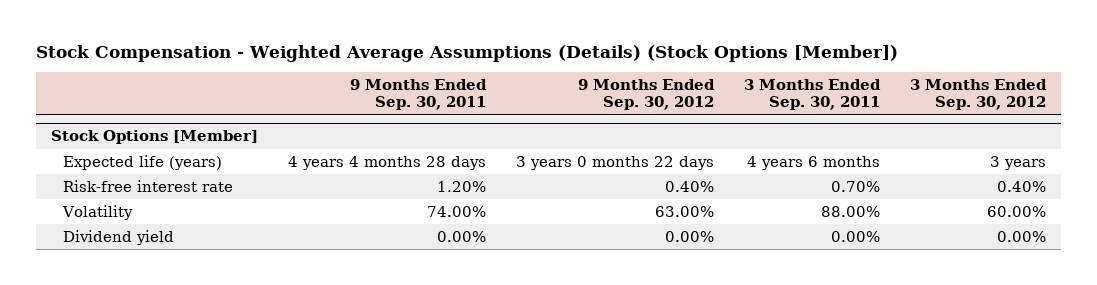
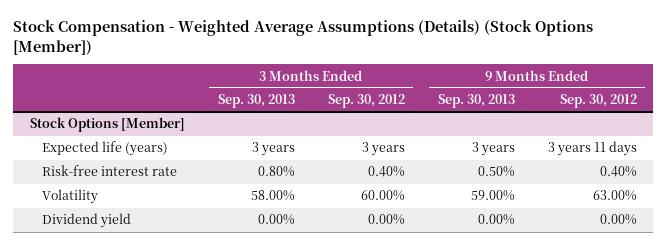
- | 9 Months Ended Sep. 30, 2011 | 9 Months Ended Sep. 30, 2012 | 3 Months Ended Sep. 30, 2011 | 3 Months Ended Sep. 30, 2012
+ | 3 Months Ended Sep. 30, 2013 | 3 Months Ended Sep. 30, 2012 | 9 Months Ended Sep. 30, 2013 | 9 Months Ended Sep. 30, 2012
@ Stock Options [Member]
- Expected life (years) | 4 years 4 months 28 days | 3 years 0 months 22 days | 4 years 6 months | 3 years
+ Expected life (years) | 3 years | 3 years | 3 years | 3 years 11 days

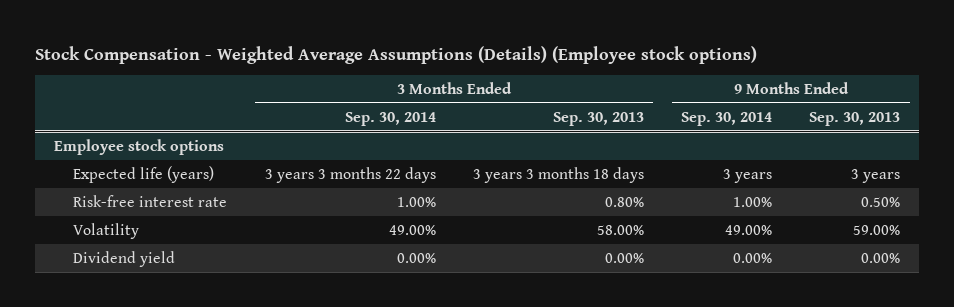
- Stock Compensation - Weighted Average Assumptions (Details) (Stock Options [Member])
+ Stock Compensation - Weighted Average Assumptions (Details) (Employee stock options)
- | 3 Months Ended Sep. 30, 2013 | 3 Months Ended Sep. 30, 2012 | 9 Months Ended Sep. 30, 2013 | 9 Months Ended Sep. 30, 2012
+ | 3 Months Ended Sep. 30, 2014 | 3 Months Ended Sep. 30, 2013 | 9 Months Ended Sep. 30, 2014 | 9 Months Ended Sep. 30, 2013
- Stock Options [Member]
- Expected life (years) | 3 years | 3 years | 3 years | 3 years 11 days
+ Employee stock options
+ Expected life (years) | 3 years 3 months 22 days | 3 years 3 months 18 days | 3 years | 3 years

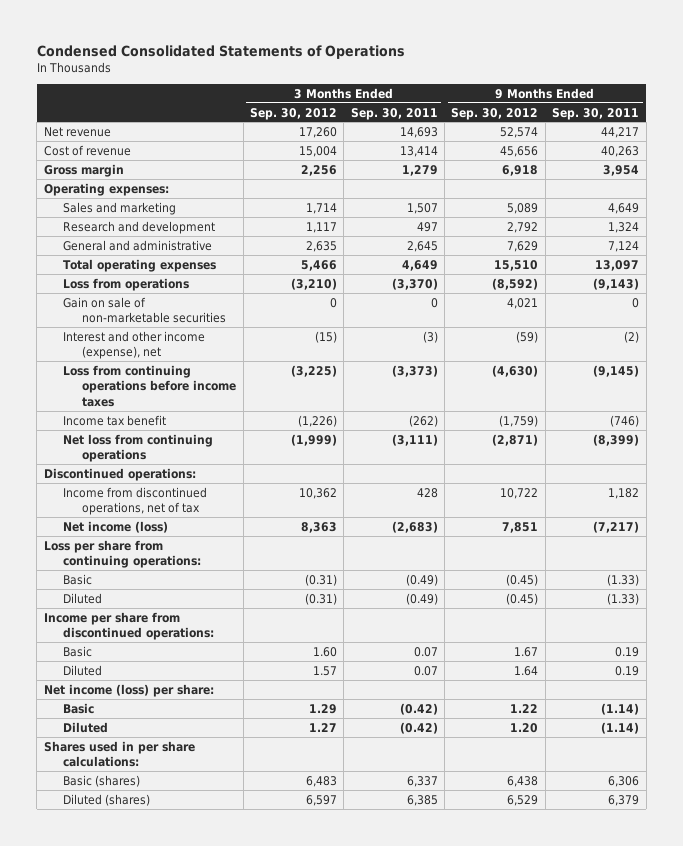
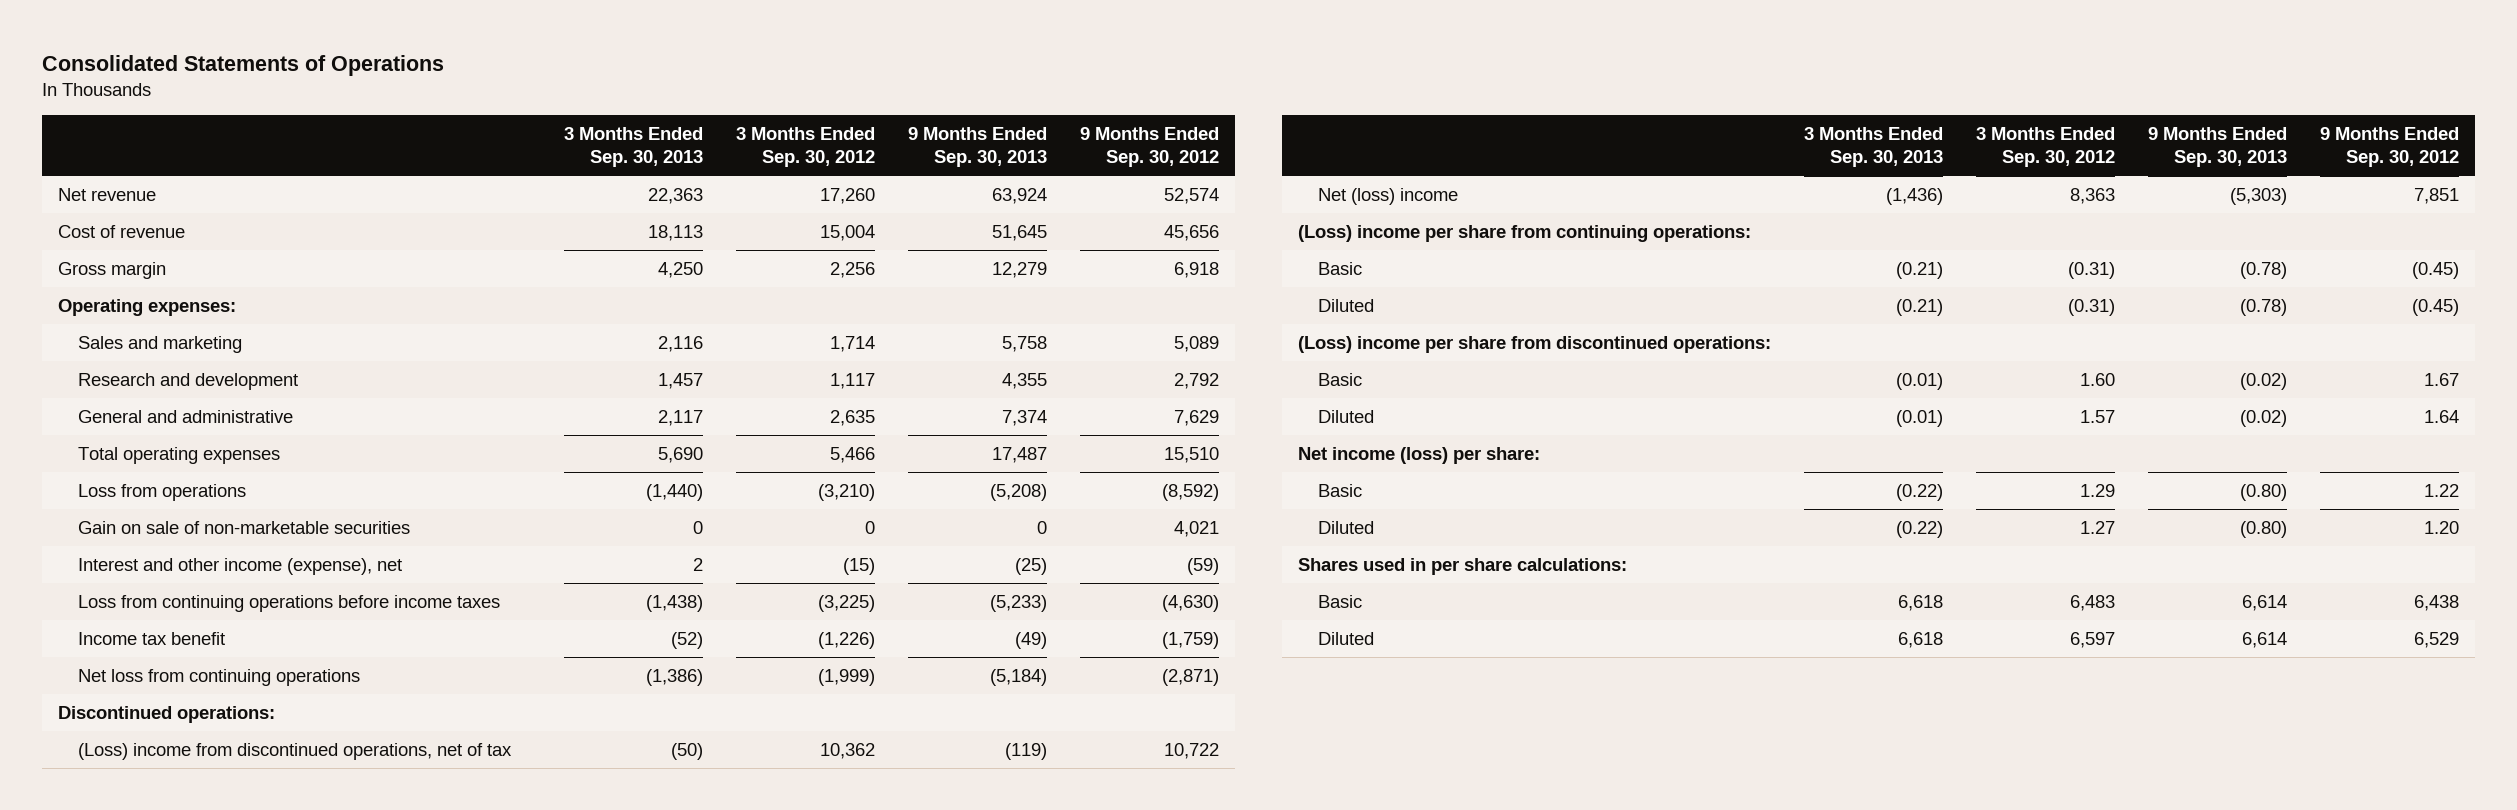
- Condensed Consolidated Statements of Operations
+ Consolidated Statements of Operations
- | 3 Months Ended Sep. 30, 2012 | 3 Months Ended Sep. 30, 2011 | 9 Months Ended Sep. 30, 2012 | 9 Months Ended Sep. 30, 2011
+ | 3 Months Ended Sep. 30, 2013 | 3 Months Ended Sep. 30, 2012 | 9 Months Ended Sep. 30, 2013 | 9 Months Ended Sep. 30, 2012
- Income from discontinued operations, net of tax | 10,362 | 428 | 10,722 | 1,182
- Net income (loss) | 8,363 | (2,683) | 7,851 | (7,217)
- Loss per share from continuing operations:
+ (Loss) income from discontinued operations, net of tax | (50) | 10,362 | (119) | 10,722
+ Net (loss) income | (1,436) | 8,363 | (5,303) | 7,851
+ (Loss) income per share from continuing operations:
- Income per share from discontinued operations:
+ (Loss) income per share from discontinued operations:
- Basic (shares) | 6,483 | 6,337 | 6,438 | 6,306
- Diluted (shares) | 6,597 | 6,385 | 6,529 | 6,379
+ Basic | 6,618 | 6,483 | 6,614 | 6,438
+ Diluted | 6,618 | 6,597 | 6,614 | 6,529

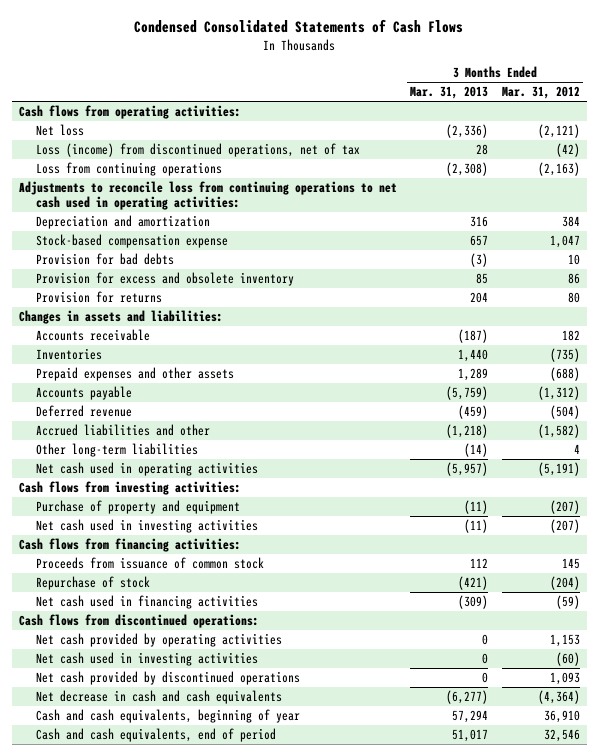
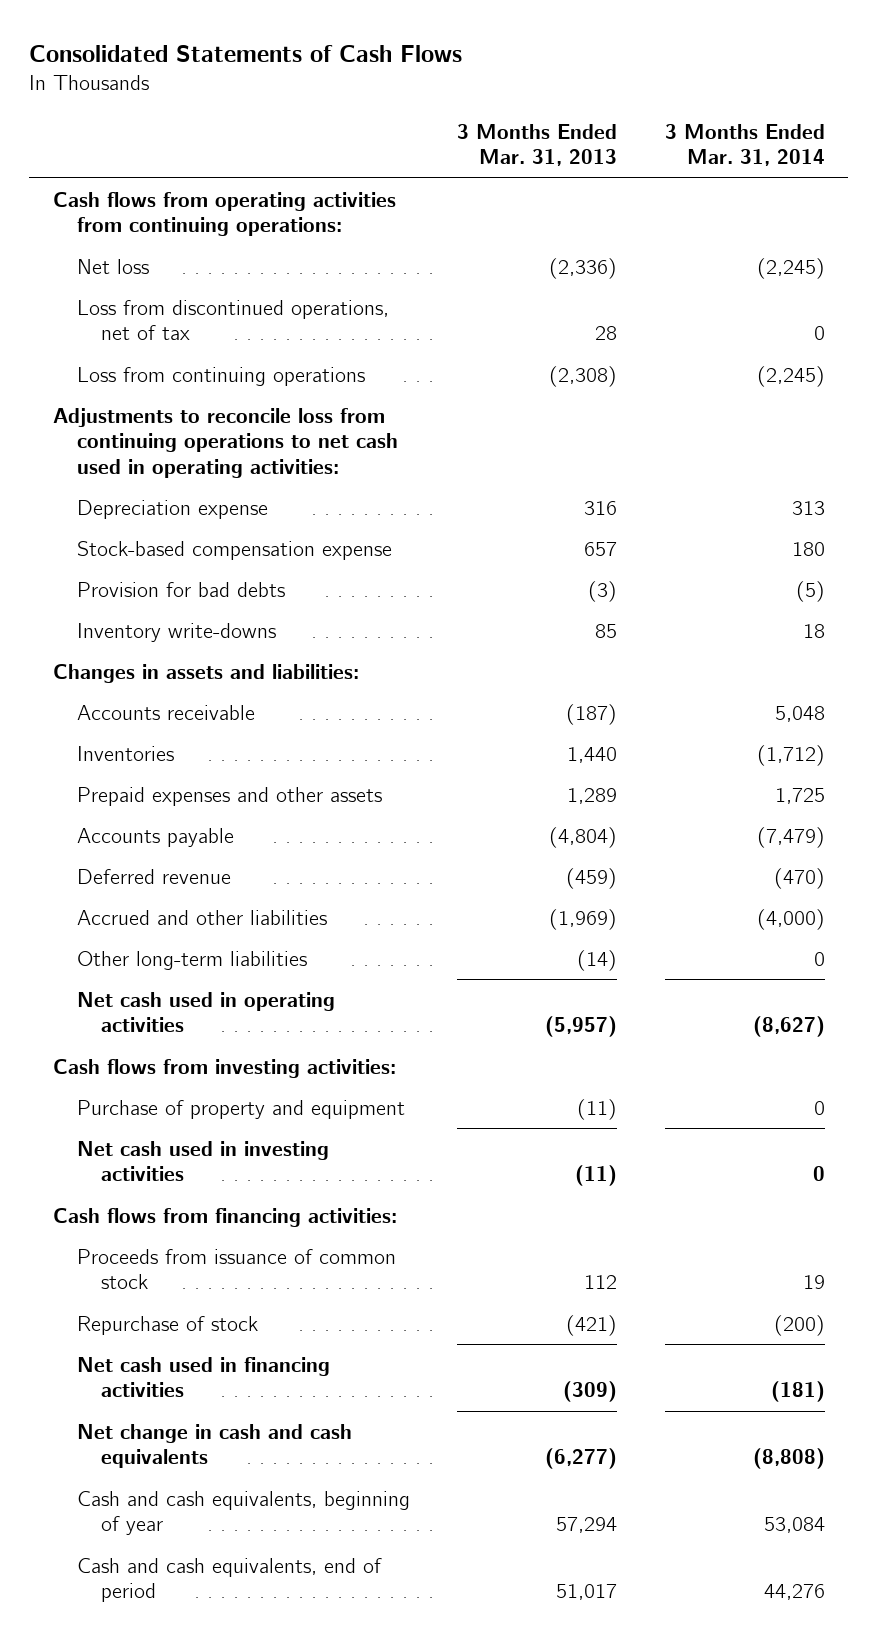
- Condensed Consolidated Statements of Cash Flows
+ Consolidated Statements of Cash Flows
- | 3 Months Ended Mar. 31, 2013 | 3 Months Ended Mar. 31, 2012
+ | 3 Months Ended Mar. 31, 2013 | 3 Months Ended Mar. 31, 2014
- Cash flows from operating activities:
+ Cash flows from operating activities from continuing operations:
- Loss (income) from discontinued operations, net of tax | 28 | (42)
+ Loss from discontinued operations, net of tax | 28 | 0
- Depreciation and amortization | 316 | 384
+ Depreciation expense | 316 | 313
- Provision for excess and obsolete inventory | 85 | 86
- Provision for returns | 204 | 80
+ Inventory write-downs | 85 | 18
- Accounts payable | (5,759) | (1,312)
+ Accounts payable | (4,804) | (7,479)
- Accrued liabilities and other | (1,218) | (1,582)
+ Accrued and other liabilities | (1,969) | (4,000)
- Cash flows from discontinued operations:
- Net cash provided by operating activities | 0 | 1,153
- Net cash used in investing activities | 0 | (60)
- Net cash provided by discontinued operations | 0 | 1,093
- Net decrease in cash and cash equivalents | (6,277) | (4,364)
+ Net change in cash and cash equivalents | (6,277) | (8,808)

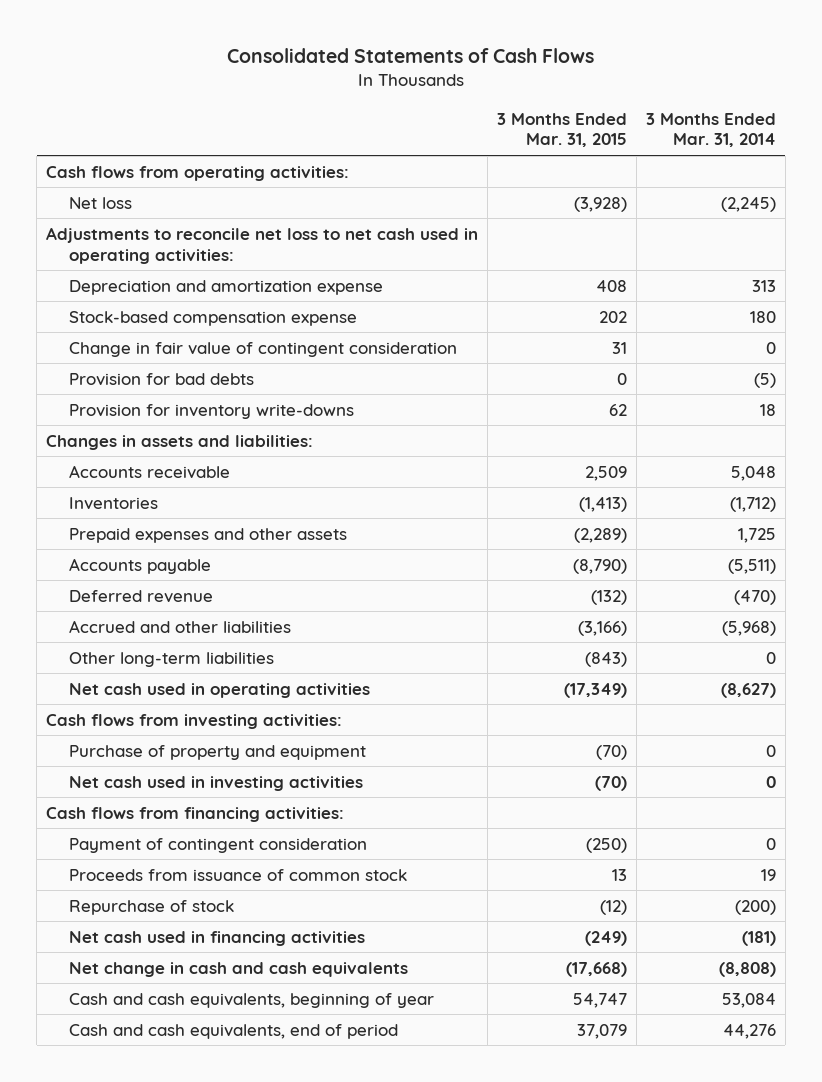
- | 3 Months Ended Mar. 31, 2013 | 3 Months Ended Mar. 31, 2014
+ | 3 Months Ended Mar. 31, 2015 | 3 Months Ended Mar. 31, 2014
- Cash flows from operating activities from continuing operations:
+ Cash flows from operating activities:
- Loss from discontinued operations, net of tax | 28 | 0
- Loss from continuing operations | (2,308) | (2,245)
- Adjustments to reconcile loss from continuing operations to net cash used in operating activities:
- Depreciation expense | 316 | 313
+ Adjustments to reconcile net loss to net cash used in operating activities:
+ Depreciation and amortization expense | 408 | 313
+ Change in fair value of contingent consideration | 31 | 0
- Inventory write-downs | 85 | 18
+ Provision for inventory write-downs | 62 | 18
- Accounts payable | (4,804) | (7,479)
+ Accounts payable | (8,790) | (5,511)
- Accrued and other liabilities | (1,969) | (4,000)
+ Accrued and other liabilities | (3,166) | (5,968)
+ Payment of contingent consideration | (250) | 0

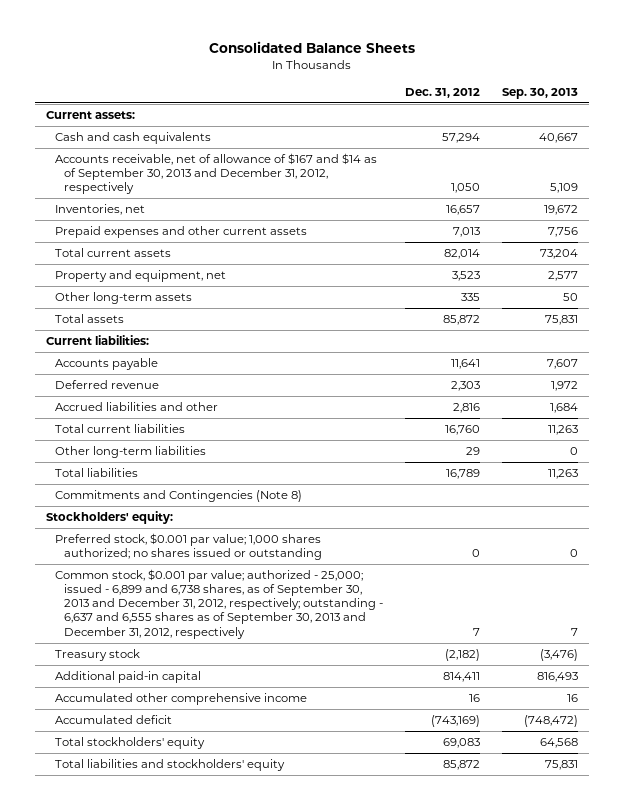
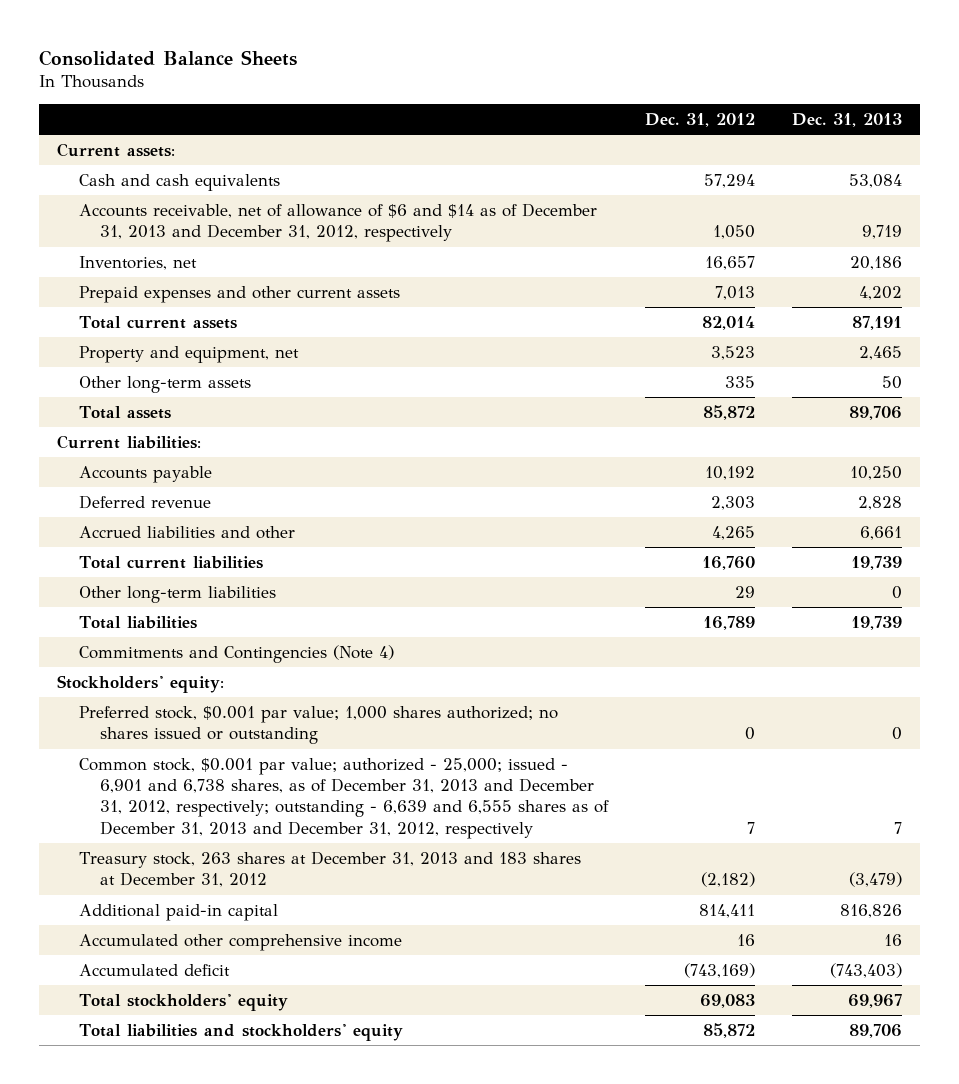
- | Dec. 31, 2012 | Sep. 30, 2013
+ | Dec. 31, 2012 | Dec. 31, 2013
- Accounts receivable, net of allowance of $167 and $14 as of September 30, 2013 and December 31, 2012, respectively | 1,050 | 5,109
+ Accounts receivable, net of allowance of $6 and $14 as of December 31, 2013 and December 31, 2012, respectively | 1,050 | 9,719
- Accounts payable | 11,641 | 7,607
+ Accounts payable | 10,192 | 10,250
- Accrued liabilities and other | 2,816 | 1,684
+ Accrued liabilities and other | 4,265 | 6,661
- Commitments and Contingencies (Note 8)
+ Commitments and Contingencies (Note 4)
- Common stock, $0.001 par value; authorized - 25,000; issued - 6,899 and 6,738 shares, as of September 30, 2013 and December 31, 2012, respectively; outstanding - 6,637 and 6,555 shares as of September 30, 2013 and December 31, 2012, respectively | 7 | 7
- Treasury stock | (2,182) | (3,476)
+ Common stock, $0.001 par value; authorized - 25,000; issued - 6,901 and 6,738 shares, as of December 31, 2013 and December 31, 2012, respectively; outstanding - 6,639 and 6,555 shares as of December 31, 2013 and December 31, 2012, respectively | 7 | 7
+ Treasury stock, 263 shares at December 31, 2013 and 183 shares at December 31, 2012 | (2,182) | (3,479)

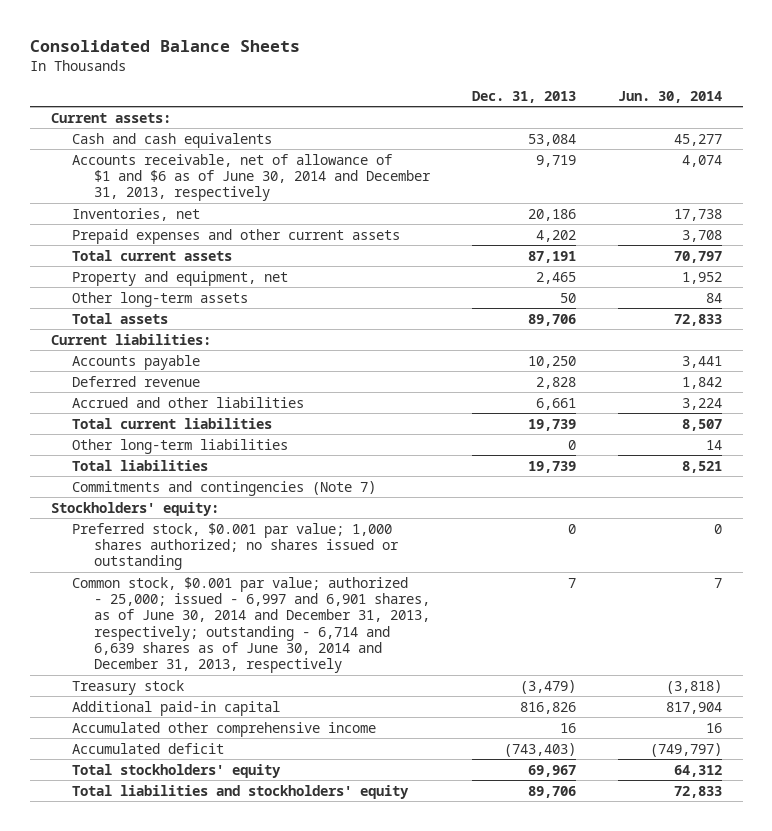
- | Dec. 31, 2012 | Dec. 31, 2013
+ | Dec. 31, 2013 | Jun. 30, 2014
- Accounts receivable, net of allowance of $6 and $14 as of December 31, 2013 and December 31, 2012, respectively | 1,050 | 9,719
+ Accounts receivable, net of allowance of $1 and $6 as of June 30, 2014 and December 31, 2013, respectively | 9,719 | 4,074
- Accrued liabilities and other | 4,265 | 6,661
+ Accrued and other liabilities | 6,661 | 3,224
- Commitments and Contingencies (Note 4)
+ Commitments and contingencies (Note 7)
- Common stock, $0.001 par value; authorized - 25,000; issued - 6,901 and 6,738 shares, as of December 31, 2013 and December 31, 2012, respectively; outstanding - 6,639 and 6,555 shares as of December 31, 2013 and December 31, 2012, respectively | 7 | 7
- Treasury stock, 263 shares at December 31, 2013 and 183 shares at December 31, 2012 | (2,182) | (3,479)
+ Common stock, $0.001 par value; authorized - 25,000; issued - 6,997 and 6,901 shares, as of June 30, 2014 and December 31, 2013, respectively; outstanding - 6,714 and 6,639 shares as of June 30, 2014 and December 31, 2013, respectively | 7 | 7
+ Treasury stock | (3,479) | (3,818)

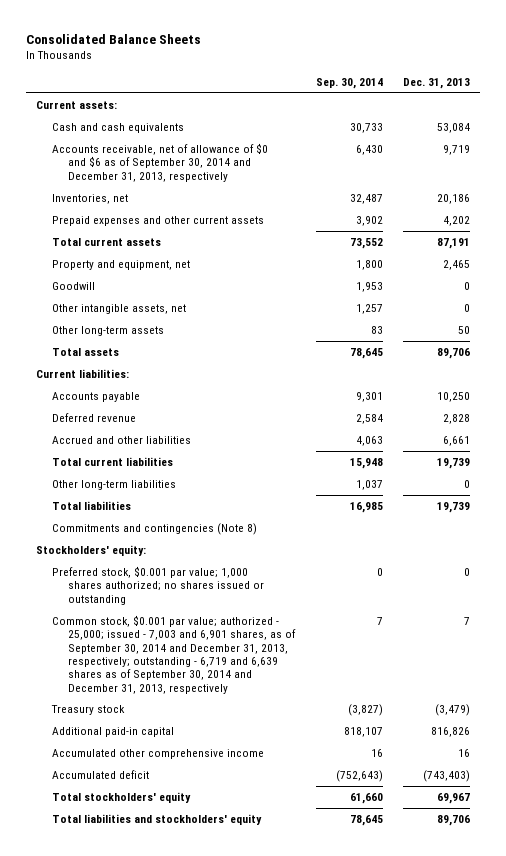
- | Dec. 31, 2013 | Jun. 30, 2014
+ | Sep. 30, 2014 | Dec. 31, 2013
- Accounts receivable, net of allowance of $1 and $6 as of June 30, 2014 and December 31, 2013, respectively | 9,719 | 4,074
+ Accounts receivable, net of allowance of $0 and $6 as of September 30, 2014 and December 31, 2013, respectively | 6,430 | 9,719
+ Goodwill | 1,953 | 0
+ Other intangible assets, net | 1,257 | 0
- Commitments and contingencies (Note 7)
+ Commitments and contingencies (Note 8)
- Common stock, $0.001 par value; authorized - 25,000; issued - 6,997 and 6,901 shares, as of June 30, 2014 and December 31, 2013, respectively; outstanding - 6,714 and 6,639 shares as of June 30, 2014 and December 31, 2013, respectively | 7 | 7
+ Common stock, $0.001 par value; authorized - 25,000; issued - 7,003 and 6,901 shares, as of September 30, 2014 and December 31, 2013, respectively; outstanding - 6,719 and 6,639 shares as of September 30, 2014 and December 31, 2013, respectively | 7 | 7

